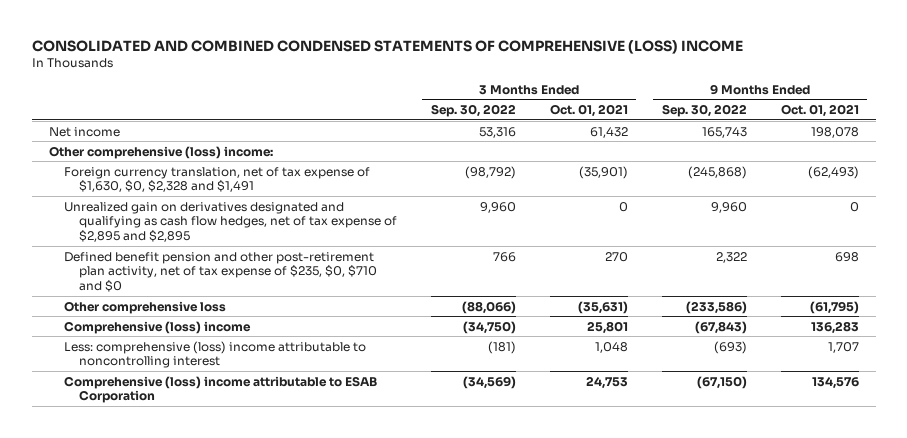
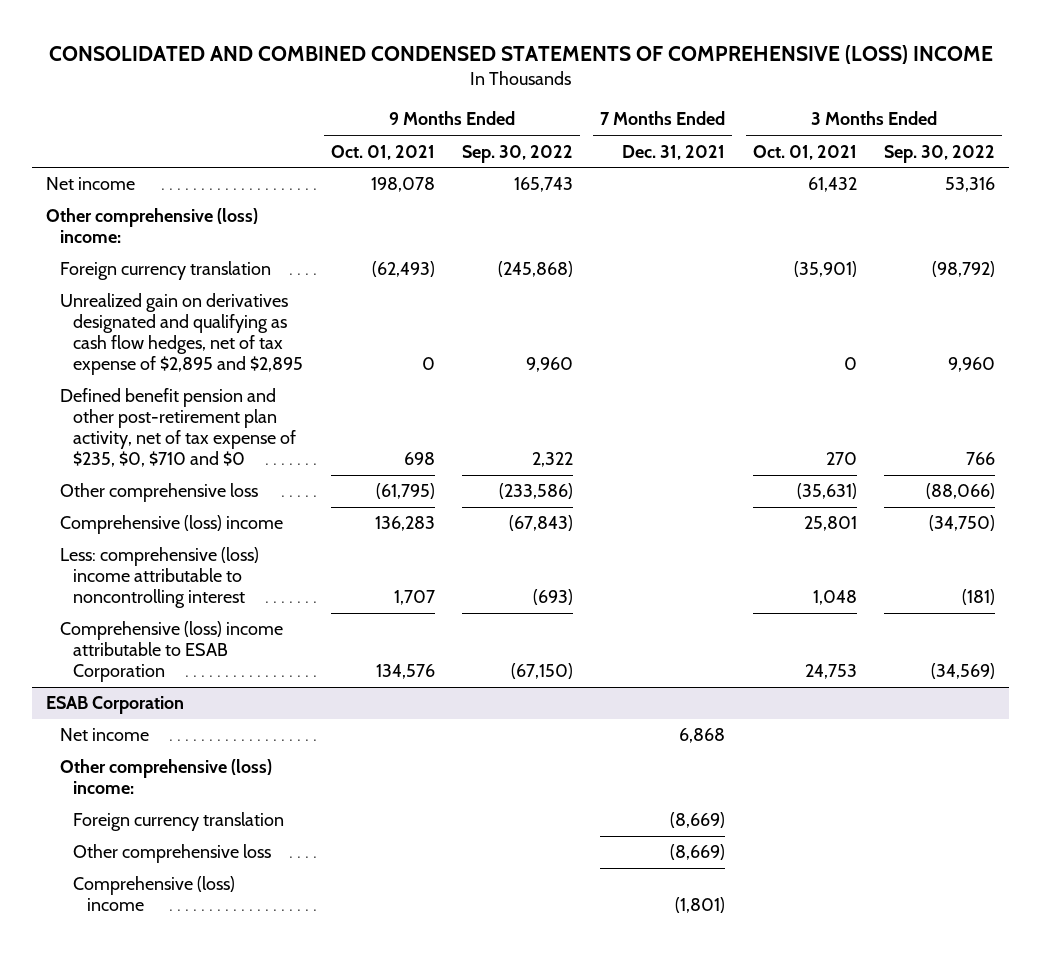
- | 3 Months Ended Sep. 30, 2022 | 3 Months Ended Oct. 01, 2021 | 9 Months Ended Sep. 30, 2022 | 9 Months Ended Oct. 01, 2021
+ | 9 Months Ended Oct. 01, 2021 | 9 Months Ended Sep. 30, 2022 | 7 Months Ended Dec. 31, 2021 | 3 Months Ended Oct. 01, 2021 | 3 Months Ended Sep. 30, 2022
- Foreign currency translation, net of tax expense of $1,630, $0, $2,328 and $1,491 | (98,792) | (35,901) | (245,868) | (62,493)
+ Foreign currency translation | (62,493) | (245,868) | | (35,901) | (98,792)
+ ESAB Corporation
+ Net income | | | 6,868 | |
+ Other comprehensive (loss) income:
+ Foreign currency translation | | | (8,669) | |
+ Other comprehensive loss | | | (8,669) | |
+ Comprehensive (loss) income | | | (1,801) | |

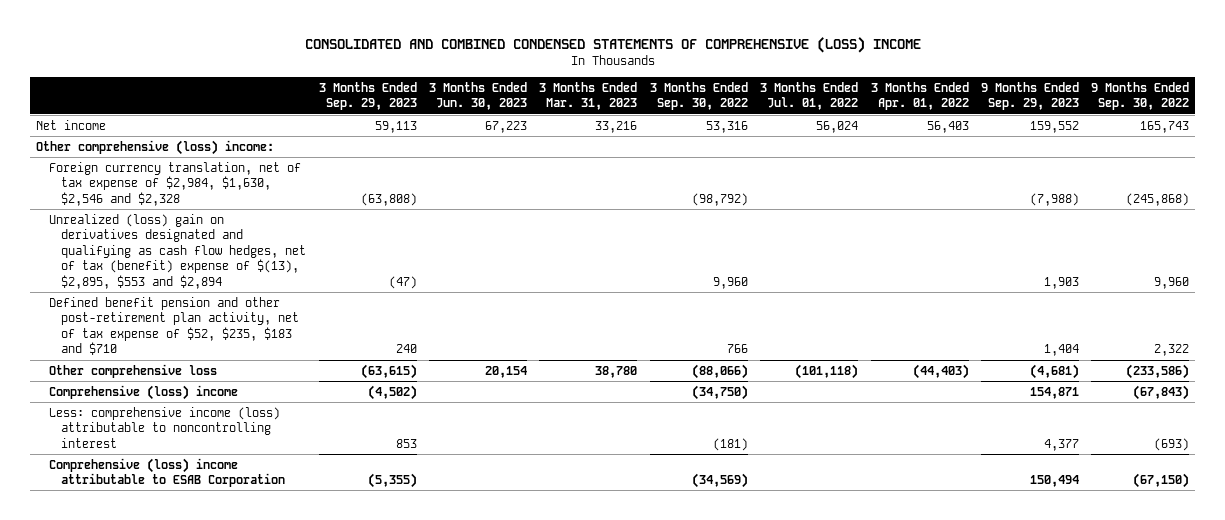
- | 9 Months Ended Oct. 01, 2021 | 9 Months Ended Sep. 30, 2022 | 7 Months Ended Dec. 31, 2021 | 3 Months Ended Oct. 01, 2021 | 3 Months Ended Sep. 30, 2022
+ | 3 Months Ended Sep. 29, 2023 | 3 Months Ended Jun. 30, 2023 | 3 Months Ended Mar. 31, 2023 | 3 Months Ended Sep. 30, 2022 | 3 Months Ended Jul. 01, 2022 | 3 Months Ended Apr. 01, 2022 | 9 Months Ended Sep. 29, 2023 | 9 Months Ended Sep. 30, 2022
- Foreign currency translation | (62,493) | (245,868) | | (35,901) | (98,792)
- Unrealized gain on derivatives designated and qualifying as cash flow hedges, net of tax expense of $2,895 and $2,895 | 0 | 9,960 | | 0 | 9,960
- Defined benefit pension and other post-retirement plan activity, net of tax expense of $235, $0, $710 and $0 | 698 | 2,322 | | 270 | 766
+ Foreign currency translation, net of tax expense of $2,984, $1,630, $2,546 and $2,328 | (63,808) | | | (98,792) | | | (7,988) | (245,868)
+ Unrealized (loss) gain on derivatives designated and qualifying as cash flow hedges, net of tax (benefit) expense of $(13), $2,895, $553 and $2,894 | (47) | | | 9,960 | | | 1,903 | 9,960
+ Defined benefit pension and other post-retirement plan activity, net of tax expense of $52, $235, $183 and $710 | 240 | | | 766 | | | 1,404 | 2,322
- Less: comprehensive (loss) income attributable to noncontrolling interest | 1,707 | (693) | | 1,048 | (181)
+ Less: comprehensive income (loss) attributable to noncontrolling interest | 853 | | | (181) | | | 4,377 | (693)
- ESAB Corporation
- Net income | | | 6,868 | |
- Other comprehensive (loss) income:
- Foreign currency translation | | | (8,669) | |
- Other comprehensive loss | | | (8,669) | |
- Comprehensive (loss) income | | | (1,801) | |

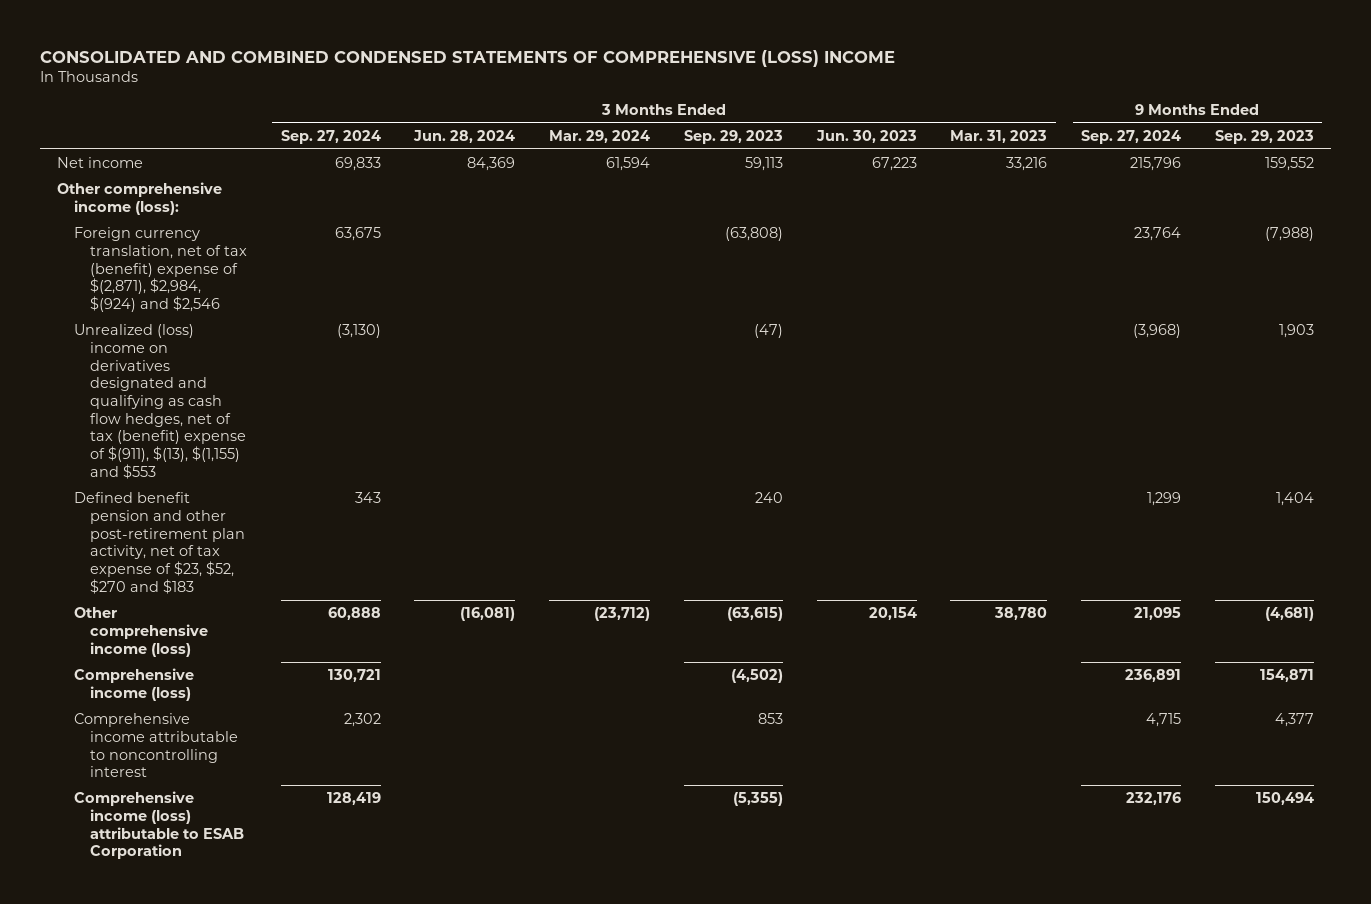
- | 3 Months Ended Sep. 29, 2023 | 3 Months Ended Jun. 30, 2023 | 3 Months Ended Mar. 31, 2023 | 3 Months Ended Sep. 30, 2022 | 3 Months Ended Jul. 01, 2022 | 3 Months Ended Apr. 01, 2022 | 9 Months Ended Sep. 29, 2023 | 9 Months Ended Sep. 30, 2022
+ | 3 Months Ended Sep. 27, 2024 | 3 Months Ended Jun. 28, 2024 | 3 Months Ended Mar. 29, 2024 | 3 Months Ended Sep. 29, 2023 | 3 Months Ended Jun. 30, 2023 | 3 Months Ended Mar. 31, 2023 | 9 Months Ended Sep. 27, 2024 | 9 Months Ended Sep. 29, 2023
- Other comprehensive (loss) income:
- Foreign currency translation, net of tax expense of $2,984, $1,630, $2,546 and $2,328 | (63,808) | | | (98,792) | | | (7,988) | (245,868)
- Unrealized (loss) gain on derivatives designated and qualifying as cash flow hedges, net of tax (benefit) expense of $(13), $2,895, $553 and $2,894 | (47) | | | 9,960 | | | 1,903 | 9,960
- Defined benefit pension and other post-retirement plan activity, net of tax expense of $52, $235, $183 and $710 | 240 | | | 766 | | | 1,404 | 2,322
- Other comprehensive loss | (63,615) | 20,154 | 38,780 | (88,066) | (101,118) | (44,403) | (4,681) | (233,586)
- Comprehensive (loss) income | (4,502) | | | (34,750) | | | 154,871 | (67,843)
- Less: comprehensive income (loss) attributable to noncontrolling interest | 853 | | | (181) | | | 4,377 | (693)
- Comprehensive (loss) income attributable to ESAB Corporation | (5,355) | | | (34,569) | | | 150,494 | (67,150)
+ Other comprehensive income (loss):
+ Foreign currency translation, net of tax (benefit) expense of $(2,871), $2,984, $(924) and $2,546 | 63,675 | | | (63,808) | | | 23,764 | (7,988)
+ Unrealized (loss) income on derivatives designated and qualifying as cash flow hedges, net of tax (benefit) expense of $(911), $(13), $(1,155) and $553 | (3,130) | | | (47) | | | (3,968) | 1,903
+ Defined benefit pension and other post-retirement plan activity, net of tax expense of $23, $52, $270 and $183 | 343 | | | 240 | | | 1,299 | 1,404
+ Other comprehensive income (loss) | 60,888 | (16,081) | (23,712) | (63,615) | 20,154 | 38,780 | 21,095 | (4,681)
+ Comprehensive income (loss) | 130,721 | | | (4,502) | | | 236,891 | 154,871
+ Comprehensive income attributable to noncontrolling interest | 2,302 | | | 853 | | | 4,715 | 4,377
+ Comprehensive income (loss) attributable to ESAB Corporation | 128,419 | | | (5,355) | | | 232,176 | 150,494

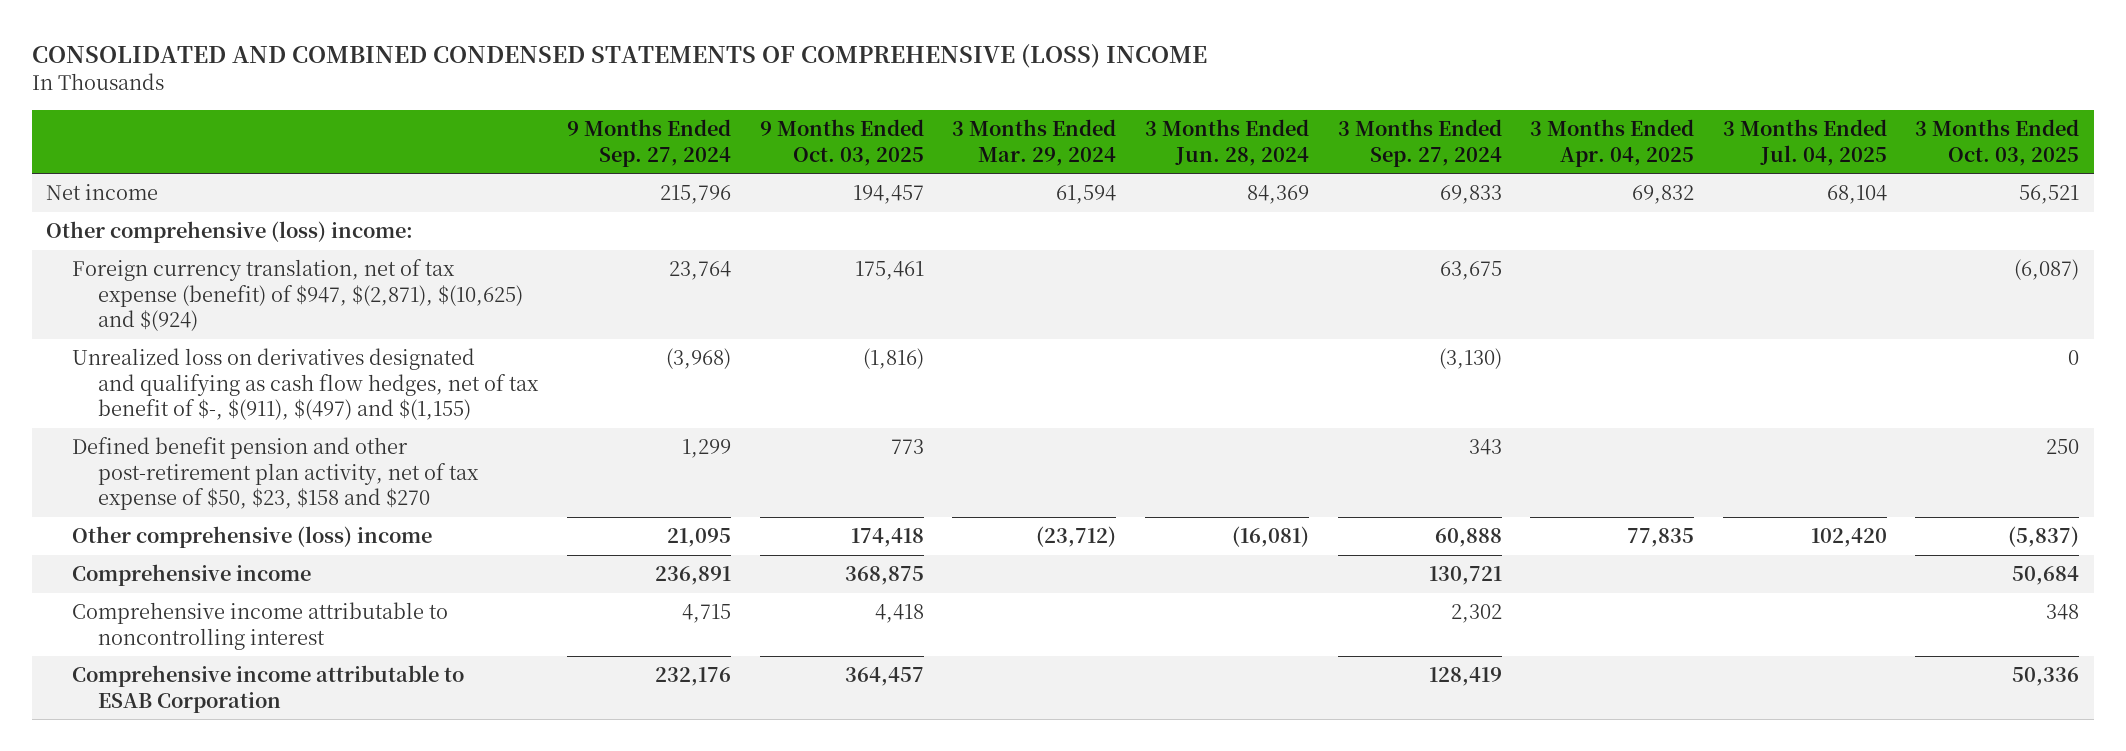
- | 3 Months Ended Sep. 27, 2024 | 3 Months Ended Jun. 28, 2024 | 3 Months Ended Mar. 29, 2024 | 3 Months Ended Sep. 29, 2023 | 3 Months Ended Jun. 30, 2023 | 3 Months Ended Mar. 31, 2023 | 9 Months Ended Sep. 27, 2024 | 9 Months Ended Sep. 29, 2023
+ | 9 Months Ended Sep. 27, 2024 | 9 Months Ended Oct. 03, 2025 | 3 Months Ended Mar. 29, 2024 | 3 Months Ended Jun. 28, 2024 | 3 Months Ended Sep. 27, 2024 | 3 Months Ended Apr. 04, 2025 | 3 Months Ended Jul. 04, 2025 | 3 Months Ended Oct. 03, 2025
- Other comprehensive income (loss):
- Foreign currency translation, net of tax (benefit) expense of $(2,871), $2,984, $(924) and $2,546 | 63,675 | | | (63,808) | | | 23,764 | (7,988)
- Unrealized (loss) income on derivatives designated and qualifying as cash flow hedges, net of tax (benefit) expense of $(911), $(13), $(1,155) and $553 | (3,130) | | | (47) | | | (3,968) | 1,903
- Defined benefit pension and other post-retirement plan activity, net of tax expense of $23, $52, $270 and $183 | 343 | | | 240 | | | 1,299 | 1,404
- Other comprehensive income (loss) | 60,888 | (16,081) | (23,712) | (63,615) | 20,154 | 38,780 | 21,095 | (4,681)
- Comprehensive income (loss) | 130,721 | | | (4,502) | | | 236,891 | 154,871
+ Other comprehensive (loss) income:
+ Foreign currency translation, net of tax expense (benefit) of $947, $(2,871), $(10,625) and $(924) | 23,764 | 175,461 | | | 63,675 | | | (6,087)
+ Unrealized loss on derivatives designated and qualifying as cash flow hedges, net of tax benefit of $-, $(911), $(497) and $(1,155) | (3,968) | (1,816) | | | (3,130) | | | 0
+ Defined benefit pension and other post-retirement plan activity, net of tax expense of $50, $23, $158 and $270 | 1,299 | 773 | | | 343 | | | 250
+ Other comprehensive (loss) income | 21,095 | 174,418 | (23,712) | (16,081) | 60,888 | 77,835 | 102,420 | (5,837)
+ Comprehensive income | 236,891 | 368,875 | | | 130,721 | | | 50,684
- Comprehensive income (loss) attributable to ESAB Corporation | 128,419 | | | (5,355) | | | 232,176 | 150,494
+ Comprehensive income attributable to ESAB Corporation | 232,176 | 364,457 | | | 128,419 | | | 50,336

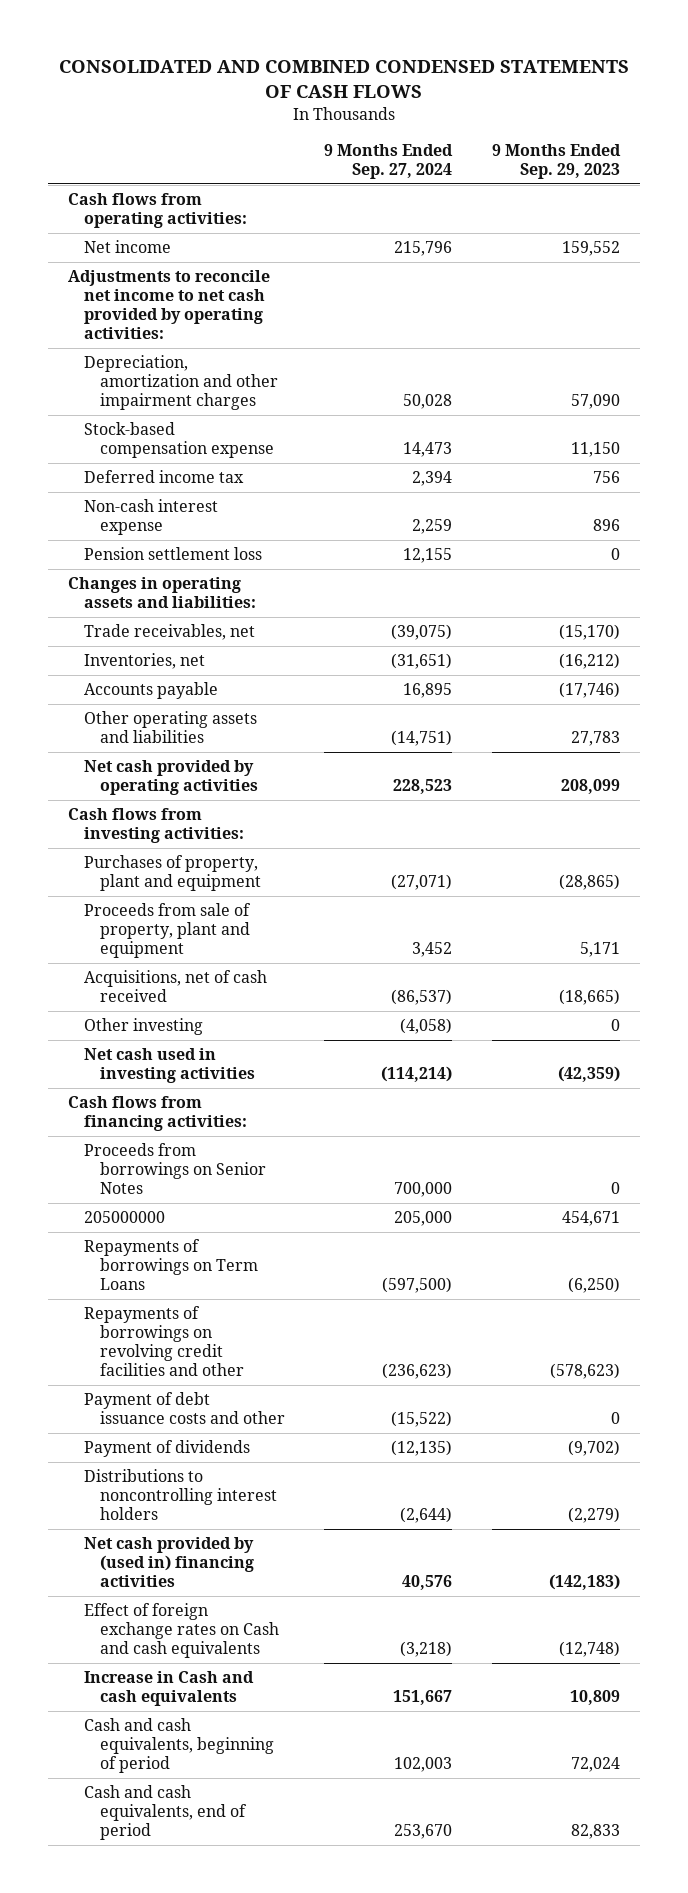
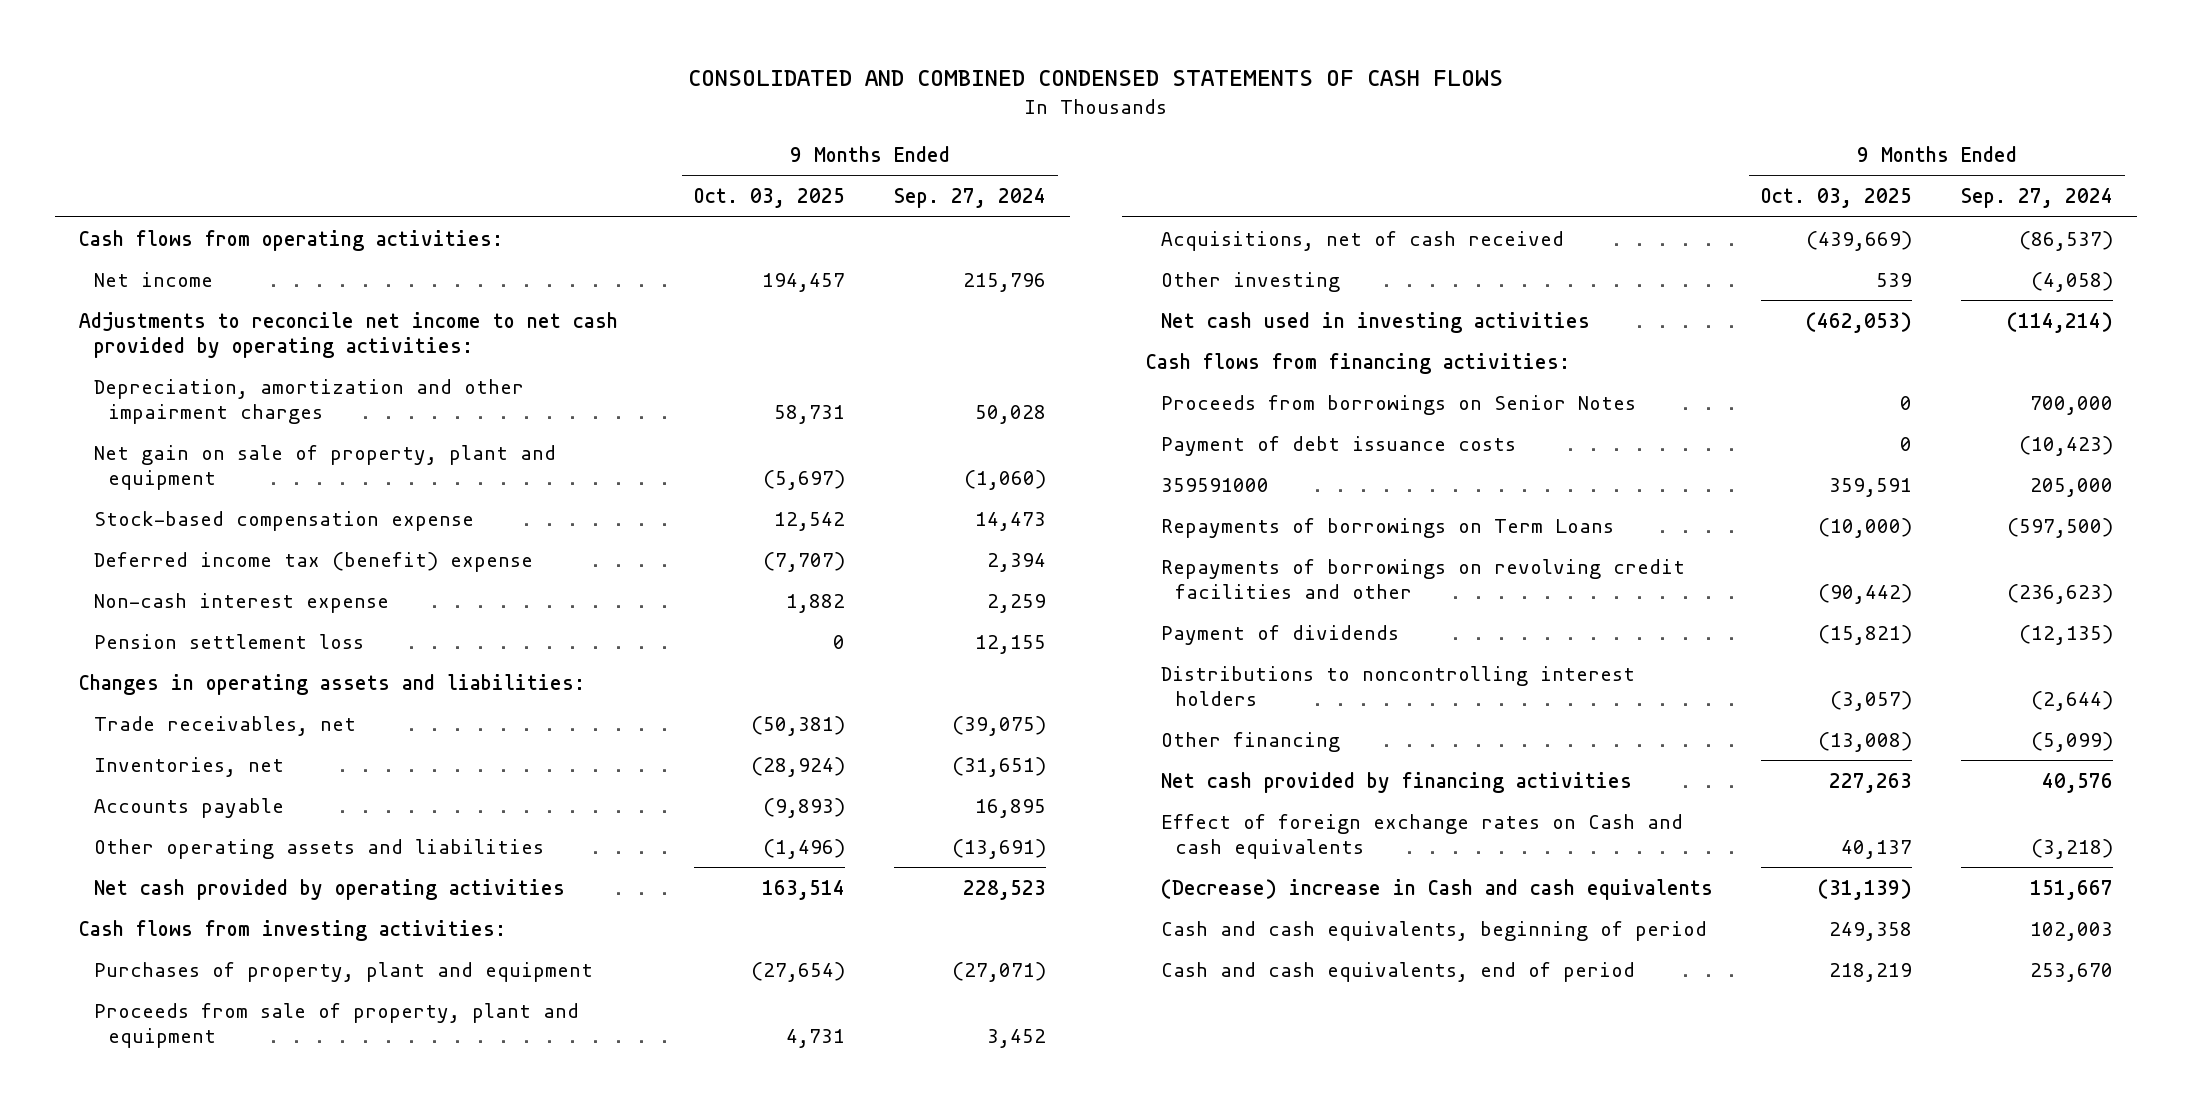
- | 9 Months Ended Sep. 27, 2024 | 9 Months Ended Sep. 29, 2023
+ | 9 Months Ended Oct. 03, 2025 | 9 Months Ended Sep. 27, 2024
+ Net gain on sale of property, plant and equipment | (5,697) | (1,060)
- Deferred income tax | 2,394 | 756
+ Deferred income tax (benefit) expense | (7,707) | 2,394
- Other operating assets and liabilities | (14,751) | 27,783
+ Other operating assets and liabilities | (1,496) | (13,691)
- 205000000 | 205,000 | 454,671
+ Payment of debt issuance costs | 0 | (10,423)
+ 359591000 | 359,591 | 205,000
- Payment of debt issuance costs and other | (15,522) | 0
- Net cash provided by (used in) financing activities | 40,576 | (142,183)
+ Other financing | (13,008) | (5,099)
+ Net cash provided by financing activities | 227,263 | 40,576
- Increase in Cash and cash equivalents | 151,667 | 10,809
+ (Decrease) increase in Cash and cash equivalents | (31,139) | 151,667

